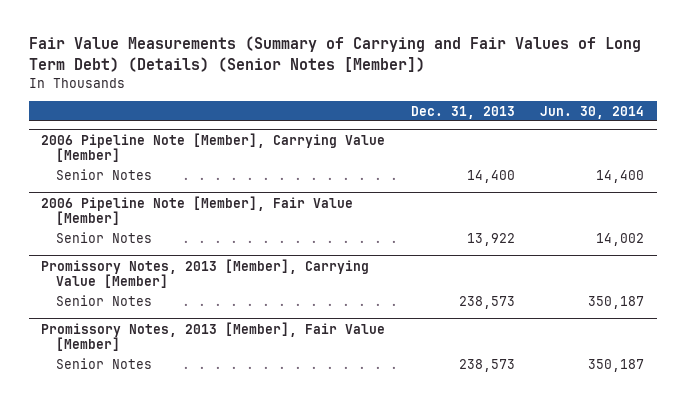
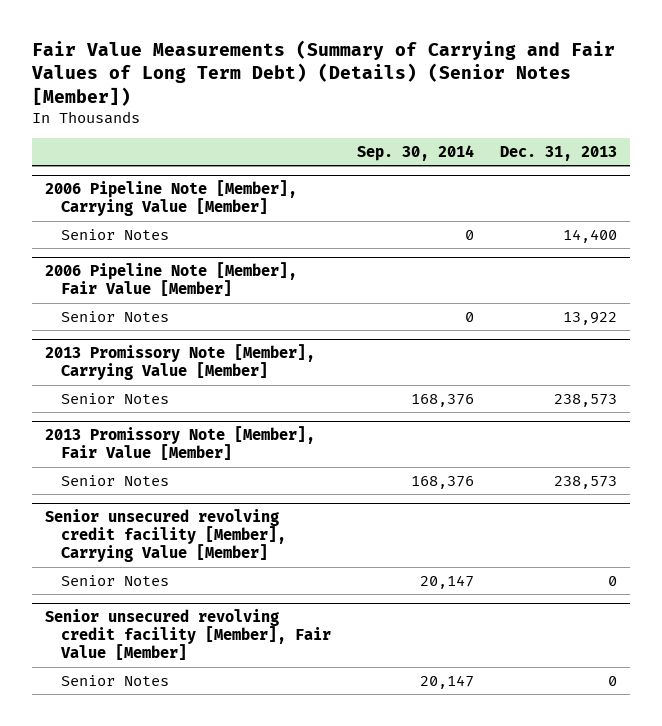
- | Dec. 31, 2013 | Jun. 30, 2014
+ | Sep. 30, 2014 | Dec. 31, 2013
- Promissory Notes, 2013 [Member], Carrying Value [Member]
+ 2013 Promissory Note [Member], Carrying Value [Member]
- Promissory Notes, 2013 [Member], Fair Value [Member]
+ 2013 Promissory Note [Member], Fair Value [Member]
+ Senior unsecured revolving credit facility [Member], Carrying Value [Member]
+ Senior Notes | 20,147 | 0
+ Senior unsecured revolving credit facility [Member], Fair Value [Member]
+ Senior Notes | 20,147 | 0

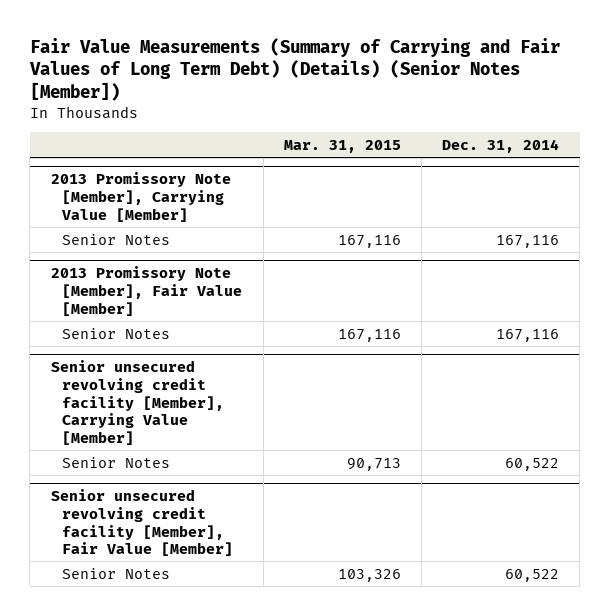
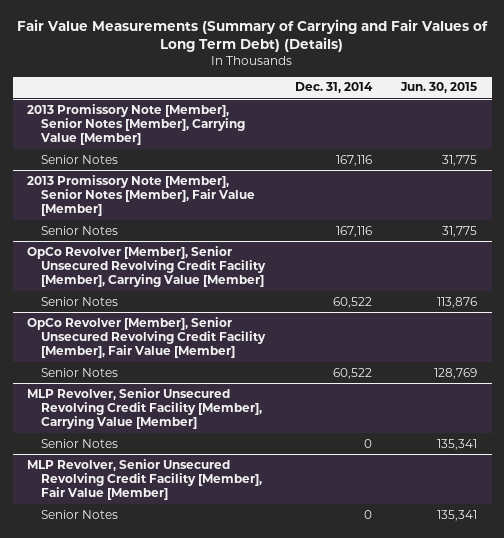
- Fair Value Measurements (Summary of Carrying and Fair Values of Long Term Debt) (Details) (Senior Notes [Member])
+ Fair Value Measurements (Summary of Carrying and Fair Values of Long Term Debt) (Details)
- | Mar. 31, 2015 | Dec. 31, 2014
+ | Dec. 31, 2014 | Jun. 30, 2015
- 2013 Promissory Note [Member], Carrying Value [Member]
+ 2013 Promissory Note [Member], Senior Notes [Member], Carrying Value [Member]
- 2013 Promissory Note [Member], Fair Value [Member]
+ 2013 Promissory Note [Member], Senior Notes [Member], Fair Value [Member]
- Senior unsecured revolving credit facility [Member], Carrying Value [Member]
+ OpCo Revolver [Member], Senior Unsecured Revolving Credit Facility [Member], Carrying Value [Member]
- Senior unsecured revolving credit facility [Member], Fair Value [Member]
+ OpCo Revolver [Member], Senior Unsecured Revolving Credit Facility [Member], Fair Value [Member]
+ MLP Revolver, Senior Unsecured Revolving Credit Facility [Member], Carrying Value [Member]
+ Senior Notes | 0 | 135,341
+ MLP Revolver, Senior Unsecured Revolving Credit Facility [Member], Fair Value [Member]
+ Senior Notes | 0 | 135,341

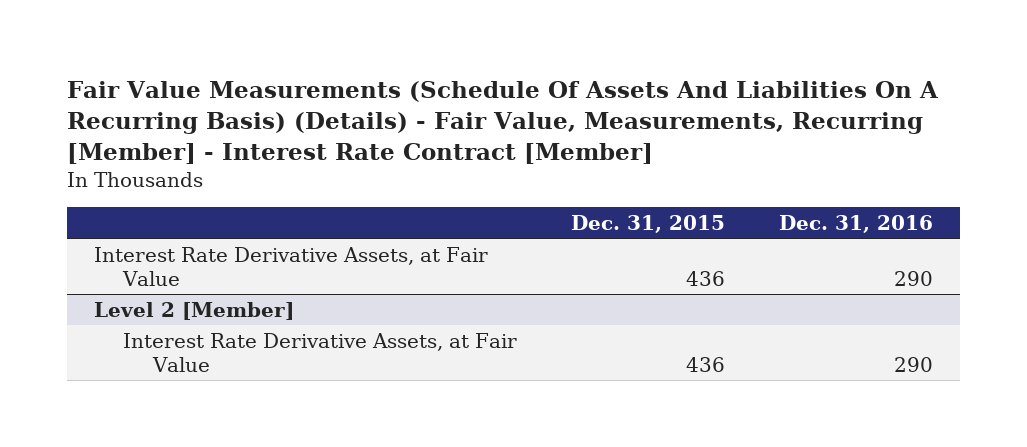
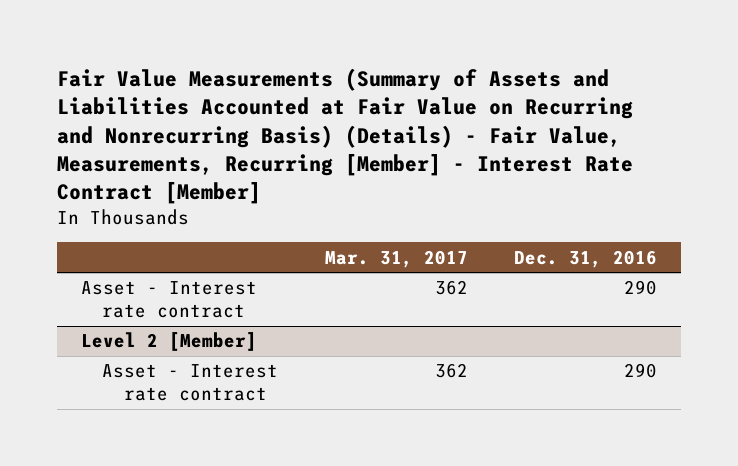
- Fair Value Measurements (Schedule Of Assets And Liabilities On A Recurring Basis) (Details) - Fair Value, Measurements, Recurring [Member] - Interest Rate Contract [Member]
+ Fair Value Measurements (Summary of Assets and Liabilities Accounted at Fair Value on Recurring and Nonrecurring Basis) (Details) - Fair Value, Measurements, Recurring [Member] - Interest Rate Contract [Member]
- | Dec. 31, 2015 | Dec. 31, 2016
+ | Mar. 31, 2017 | Dec. 31, 2016
- Interest Rate Derivative Assets, at Fair Value | 436 | 290
+ Asset - Interest rate contract | 362 | 290
@ Level 2 [Member]
- Interest Rate Derivative Assets, at Fair Value | 436 | 290
+ Asset - Interest rate contract | 362 | 290

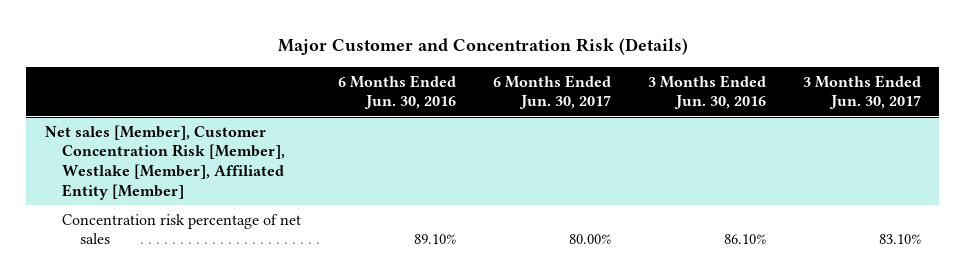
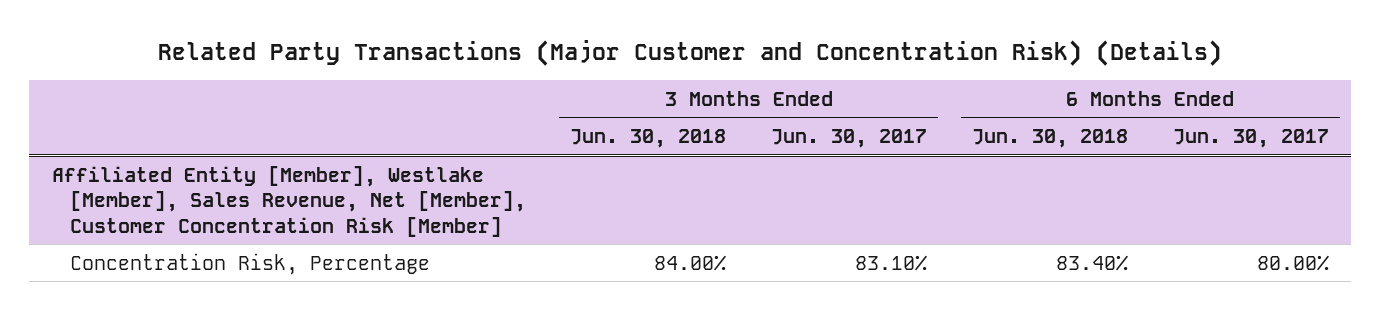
- Major Customer and Concentration Risk (Details)
+ Related Party Transactions (Major Customer and Concentration Risk) (Details)
- | 6 Months Ended Jun. 30, 2016 | 6 Months Ended Jun. 30, 2017 | 3 Months Ended Jun. 30, 2016 | 3 Months Ended Jun. 30, 2017
+ | 3 Months Ended Jun. 30, 2018 | 3 Months Ended Jun. 30, 2017 | 6 Months Ended Jun. 30, 2018 | 6 Months Ended Jun. 30, 2017
- Net sales [Member], Customer Concentration Risk [Member], Westlake [Member], Affiliated Entity [Member]
- Concentration risk percentage of net sales | 89.10% | 80.00% | 86.10% | 83.10%
+ Affiliated Entity [Member], Westlake [Member], Sales Revenue, Net [Member], Customer Concentration Risk [Member]
+ Concentration Risk, Percentage | 84.00% | 83.10% | 83.40% | 80.00%

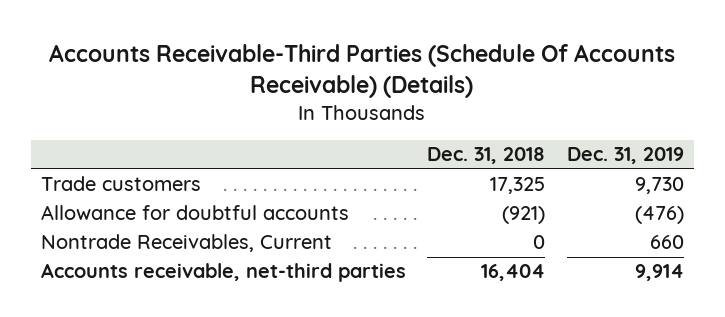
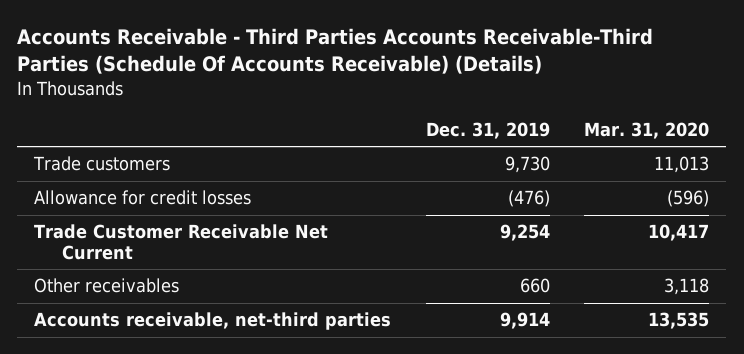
- Accounts Receivable-Third Parties (Schedule Of Accounts Receivable) (Details)
+ Accounts Receivable - Third Parties Accounts Receivable-Third Parties (Schedule Of Accounts Receivable) (Details)
- | Dec. 31, 2018 | Dec. 31, 2019
+ | Dec. 31, 2019 | Mar. 31, 2020
- Allowance for doubtful accounts | (921) | (476)
- Nontrade Receivables, Current | 0 | 660
+ Allowance for credit losses | (476) | (596)
+ Trade Customer Receivable Net Current | 9,254 | 10,417
+ Other receivables | 660 | 3,118

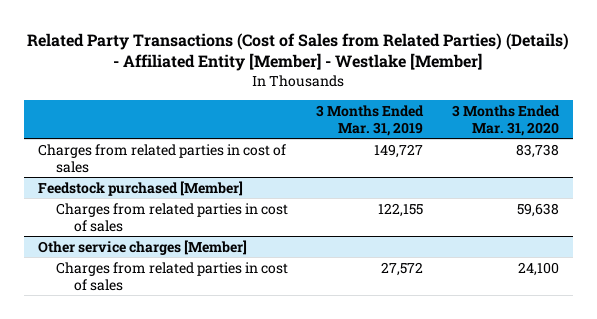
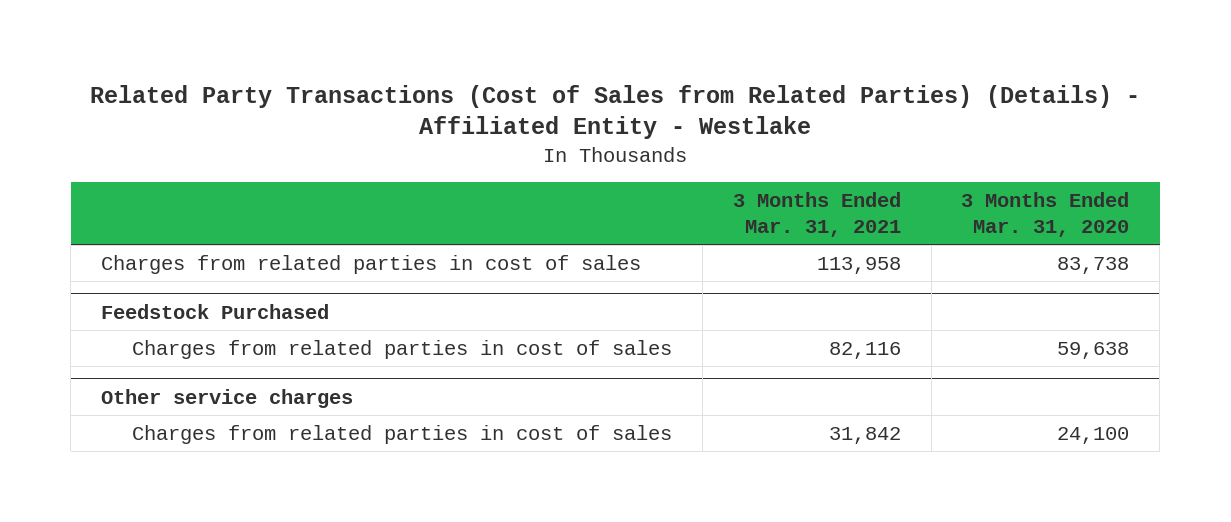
- Related Party Transactions (Cost of Sales from Related Parties) (Details) - Affiliated Entity [Member] - Westlake [Member]
+ Related Party Transactions (Cost of Sales from Related Parties) (Details) - Affiliated Entity - Westlake
- | 3 Months Ended Mar. 31, 2019 | 3 Months Ended Mar. 31, 2020
+ | 3 Months Ended Mar. 31, 2021 | 3 Months Ended Mar. 31, 2020
- Feedstock purchased [Member]
+ Feedstock Purchased
- Other service charges [Member]
+ Other service charges

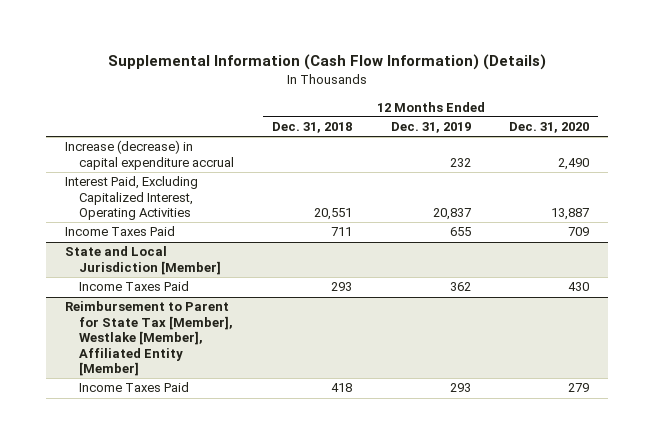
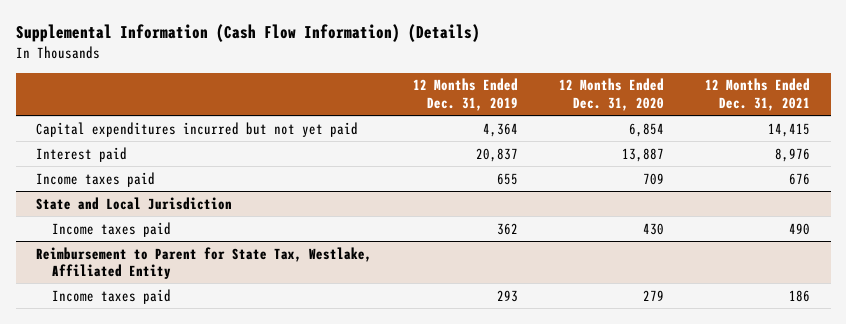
- | 12 Months Ended Dec. 31, 2018 | 12 Months Ended Dec. 31, 2019 | 12 Months Ended Dec. 31, 2020
+ | 12 Months Ended Dec. 31, 2019 | 12 Months Ended Dec. 31, 2020 | 12 Months Ended Dec. 31, 2021
- Increase (decrease) in capital expenditure accrual | | 232 | 2,490
- Interest Paid, Excluding Capitalized Interest, Operating Activities | 20,551 | 20,837 | 13,887
- Income Taxes Paid | 711 | 655 | 709
- State and Local Jurisdiction [Member]
- Income Taxes Paid | 293 | 362 | 430
- Reimbursement to Parent for State Tax [Member], Westlake [Member], Affiliated Entity [Member]
- Income Taxes Paid | 418 | 293 | 279
+ Capital expenditures incurred but not yet paid | 4,364 | 6,854 | 14,415
+ Interest paid | 20,837 | 13,887 | 8,976
+ Income taxes paid | 655 | 709 | 676
+ State and Local Jurisdiction
+ Income taxes paid | 362 | 430 | 490
+ Reimbursement to Parent for State Tax, Westlake, Affiliated Entity
+ Income taxes paid | 293 | 279 | 186

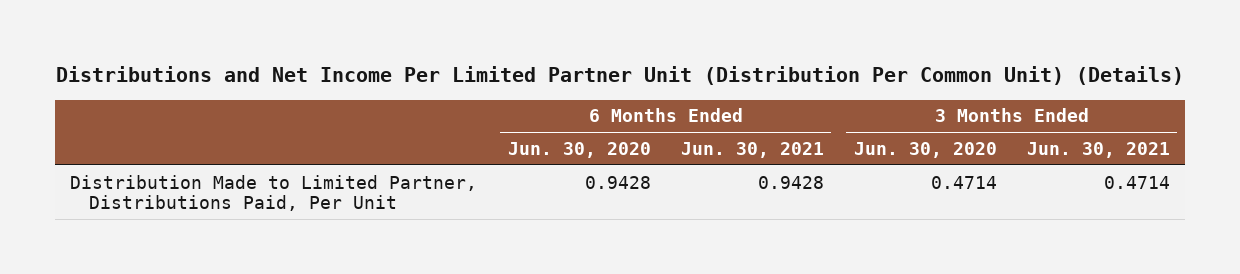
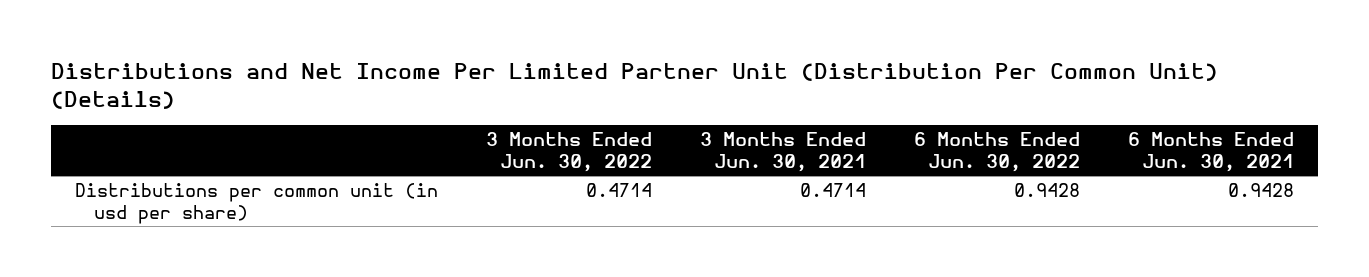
- | 6 Months Ended Jun. 30, 2020 | 6 Months Ended Jun. 30, 2021 | 3 Months Ended Jun. 30, 2020 | 3 Months Ended Jun. 30, 2021
+ | 3 Months Ended Jun. 30, 2022 | 3 Months Ended Jun. 30, 2021 | 6 Months Ended Jun. 30, 2022 | 6 Months Ended Jun. 30, 2021
- Distribution Made to Limited Partner, Distributions Paid, Per Unit | 0.9428 | 0.9428 | 0.4714 | 0.4714
+ Distributions per common unit (in usd per share) | 0.4714 | 0.4714 | 0.9428 | 0.9428

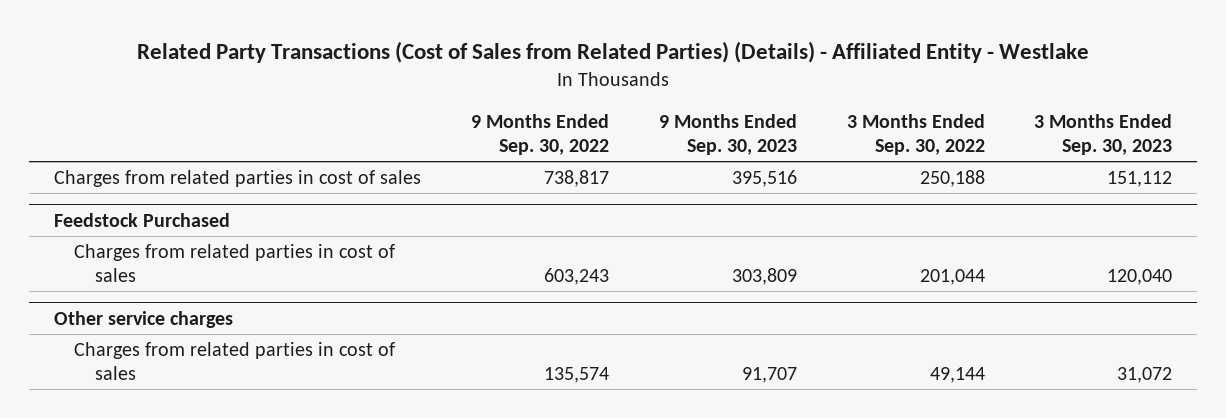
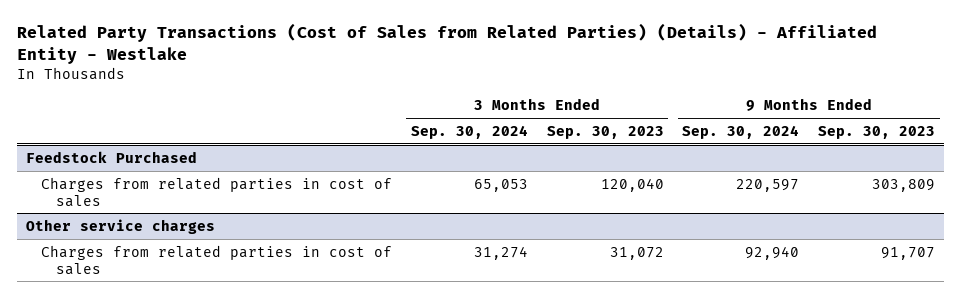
- | 9 Months Ended Sep. 30, 2022 | 9 Months Ended Sep. 30, 2023 | 3 Months Ended Sep. 30, 2022 | 3 Months Ended Sep. 30, 2023
+ | 3 Months Ended Sep. 30, 2024 | 3 Months Ended Sep. 30, 2023 | 9 Months Ended Sep. 30, 2024 | 9 Months Ended Sep. 30, 2023
- Charges from related parties in cost of sales | 738,817 | 395,516 | 250,188 | 151,112

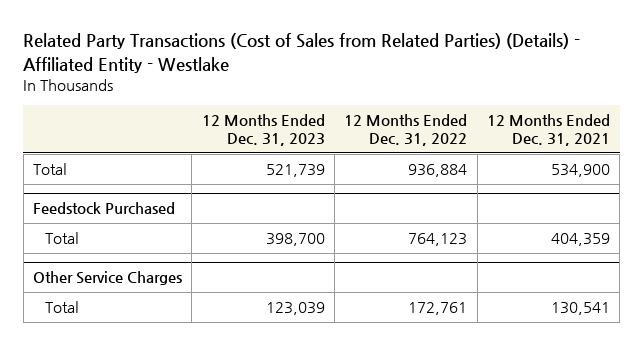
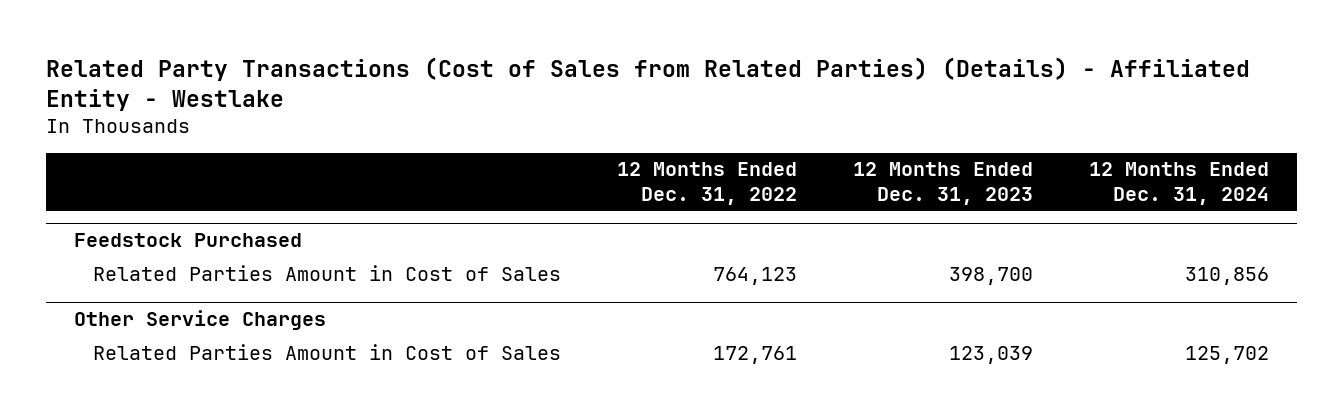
- | 12 Months Ended Dec. 31, 2023 | 12 Months Ended Dec. 31, 2022 | 12 Months Ended Dec. 31, 2021
+ | 12 Months Ended Dec. 31, 2022 | 12 Months Ended Dec. 31, 2023 | 12 Months Ended Dec. 31, 2024
- Total | 521,739 | 936,884 | 534,900
@ Feedstock Purchased
- Total | 398,700 | 764,123 | 404,359
+ Related Parties Amount in Cost of Sales | 764,123 | 398,700 | 310,856
@ Other Service Charges
- Total | 123,039 | 172,761 | 130,541
+ Related Parties Amount in Cost of Sales | 172,761 | 123,039 | 125,702

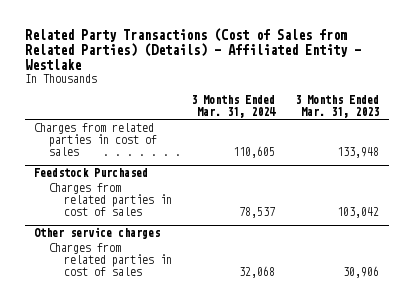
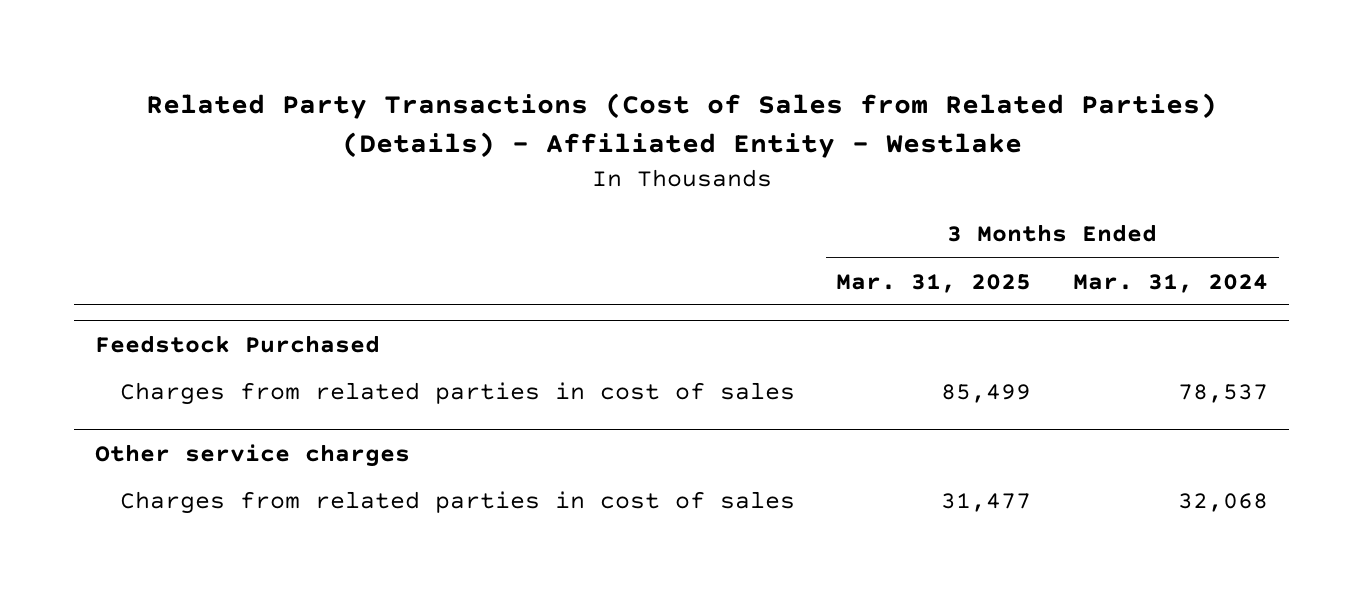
- | 3 Months Ended Mar. 31, 2024 | 3 Months Ended Mar. 31, 2023
+ | 3 Months Ended Mar. 31, 2025 | 3 Months Ended Mar. 31, 2024
- Charges from related parties in cost of sales | 110,605 | 133,948

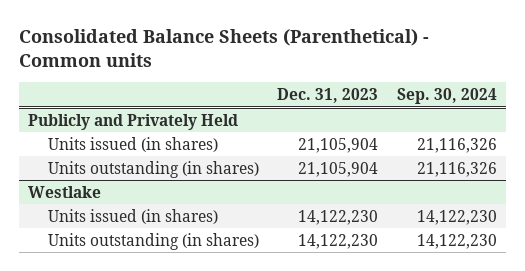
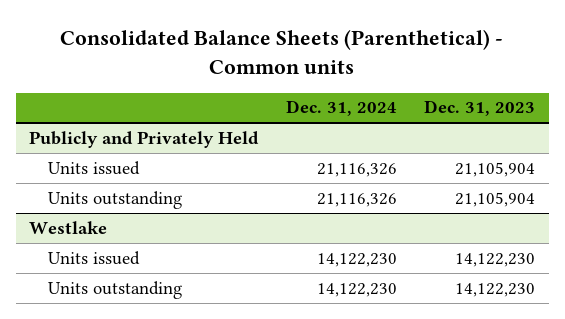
- | Dec. 31, 2023 | Sep. 30, 2024
+ | Dec. 31, 2024 | Dec. 31, 2023
@ Publicly and Privately Held
- Units issued (in shares) | 21,105,904 | 21,116,326
- Units outstanding (in shares) | 21,105,904 | 21,116,326
+ Units issued | 21,116,326 | 21,105,904
+ Units outstanding | 21,116,326 | 21,105,904
@ Westlake
- Units issued (in shares) | 14,122,230 | 14,122,230
- Units outstanding (in shares) | 14,122,230 | 14,122,230
+ Units issued | 14,122,230 | 14,122,230
+ Units outstanding | 14,122,230 | 14,122,230

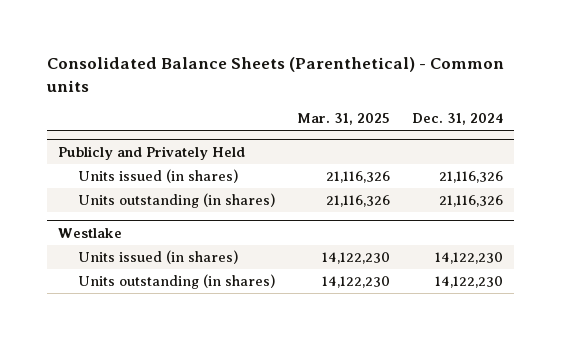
- | Dec. 31, 2024 | Dec. 31, 2023
+ | Mar. 31, 2025 | Dec. 31, 2024
@ Publicly and Privately Held
- Units issued | 21,116,326 | 21,105,904
- Units outstanding | 21,116,326 | 21,105,904
+ Units issued (in shares) | 21,116,326 | 21,116,326
+ Units outstanding (in shares) | 21,116,326 | 21,116,326
@ Westlake
- Units issued | 14,122,230 | 14,122,230
- Units outstanding | 14,122,230 | 14,122,230
+ Units issued (in shares) | 14,122,230 | 14,122,230
+ Units outstanding (in shares) | 14,122,230 | 14,122,230

